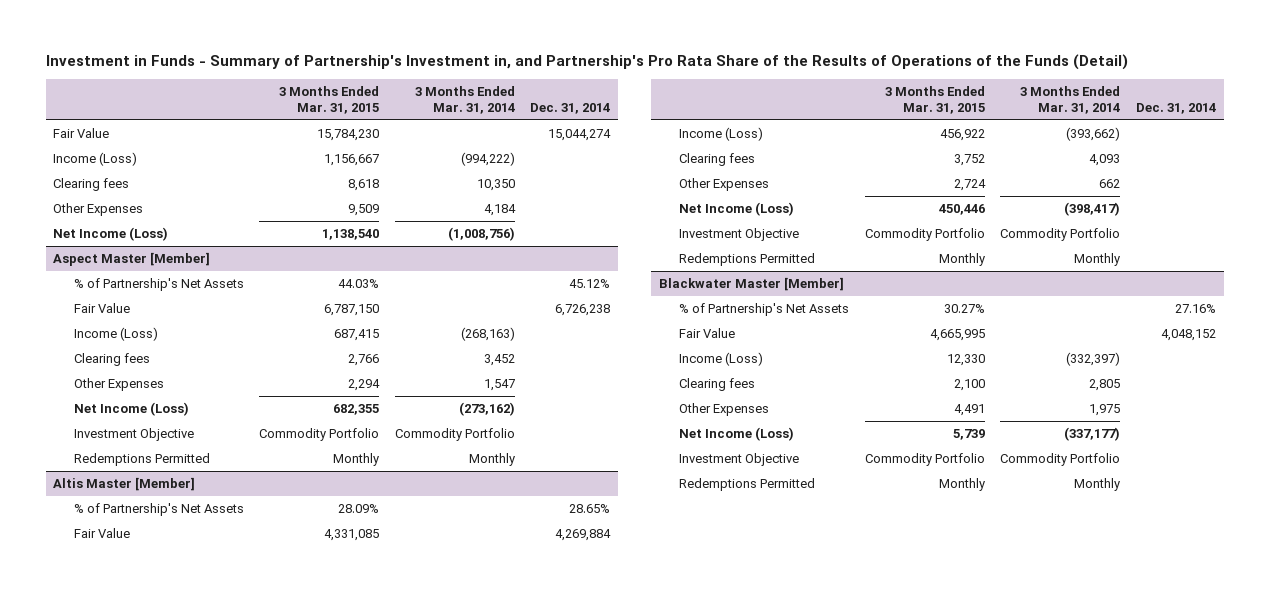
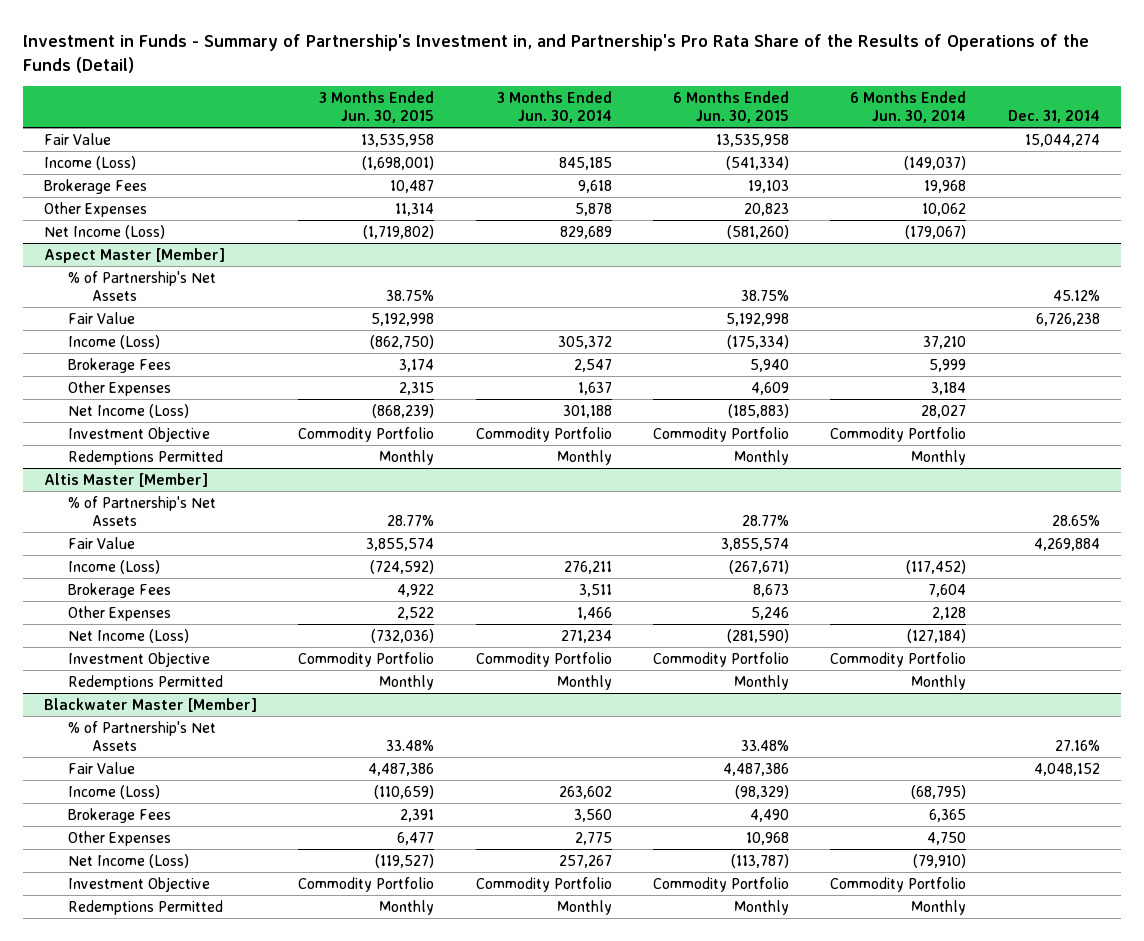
- | 3 Months Ended Mar. 31, 2015 | 3 Months Ended Mar. 31, 2014 | Dec. 31, 2014
+ | 3 Months Ended Jun. 30, 2015 | 3 Months Ended Jun. 30, 2014 | 6 Months Ended Jun. 30, 2015 | 6 Months Ended Jun. 30, 2014 | Dec. 31, 2014
- Clearing fees | 8,618 | 10,350 |
+ Brokerage Fees | 10,487 | 9,618 | 19,103 | 19,968 |
@ Aspect Master [Member]
- Clearing fees | 2,766 | 3,452 |
+ Brokerage Fees | 3,174 | 2,547 | 5,940 | 5,999 |
@ Altis Master [Member]
- Clearing fees | 3,752 | 4,093 |
+ Brokerage Fees | 4,922 | 3,511 | 8,673 | 7,604 |
@ Blackwater Master [Member]
- Clearing fees | 2,100 | 2,805 |
+ Brokerage Fees | 2,391 | 3,560 | 4,490 | 6,365 |

